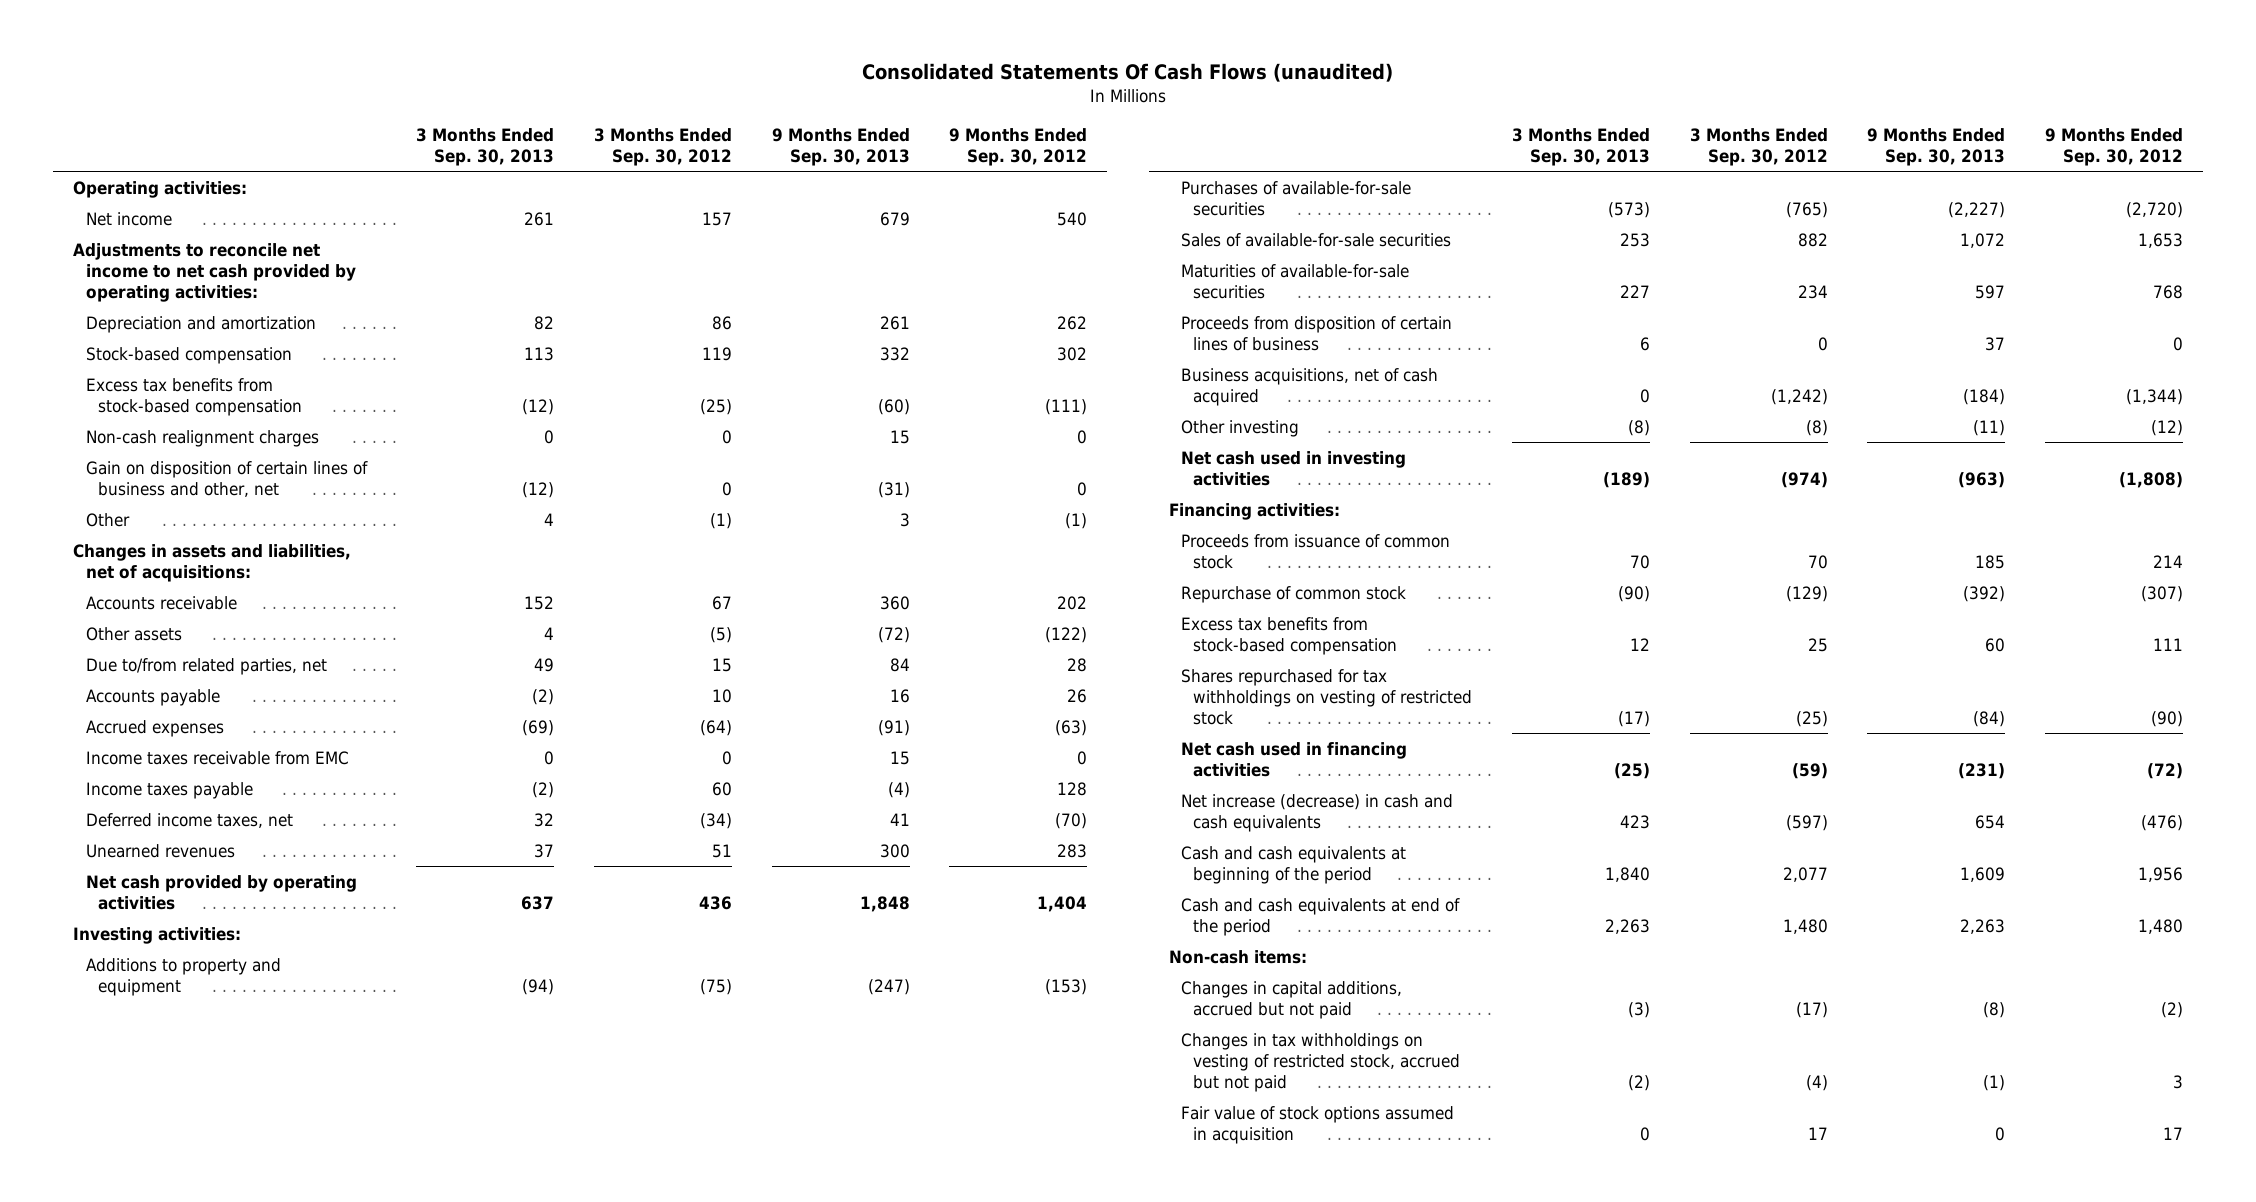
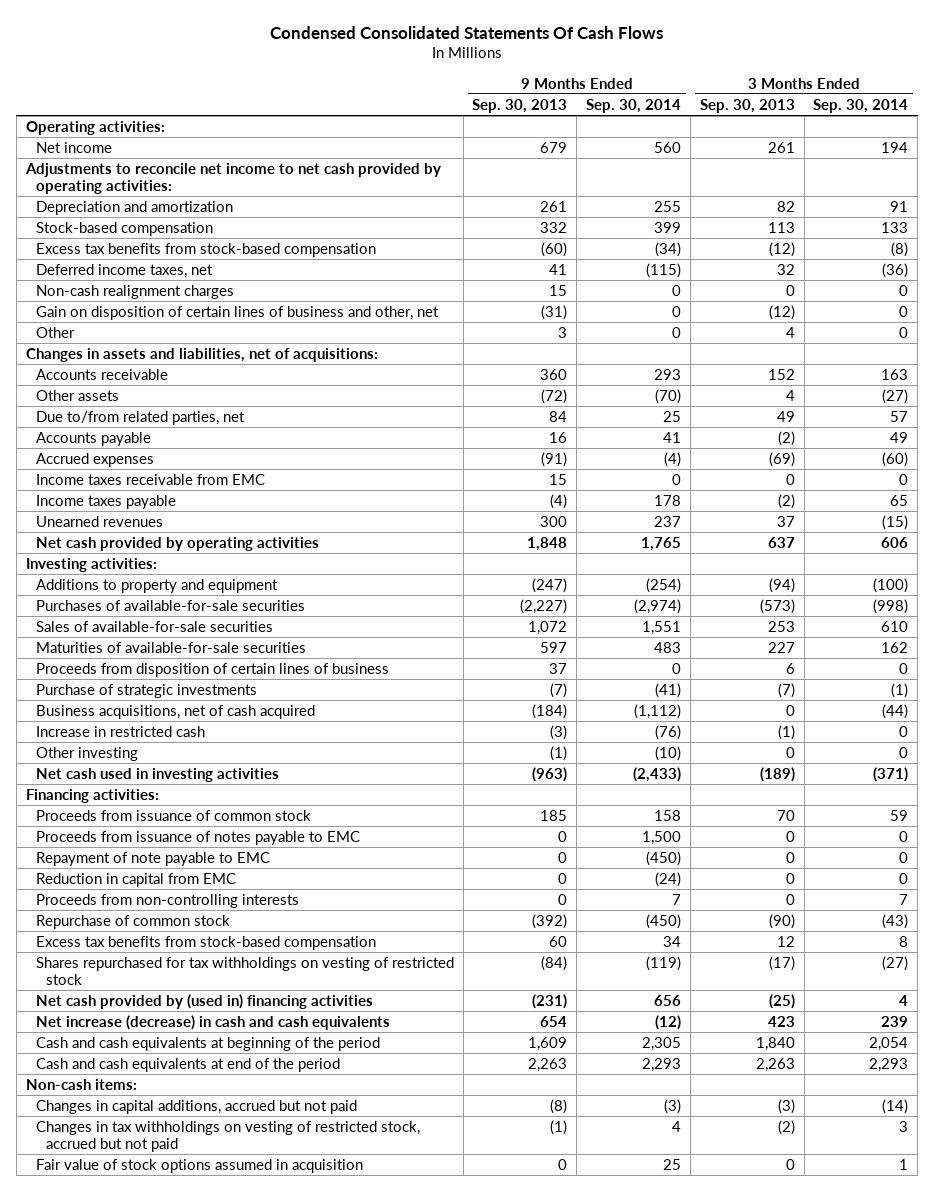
- Consolidated Statements Of Cash Flows (unaudited)
+ Condensed Consolidated Statements Of Cash Flows
- | 3 Months Ended Sep. 30, 2013 | 3 Months Ended Sep. 30, 2012 | 9 Months Ended Sep. 30, 2013 | 9 Months Ended Sep. 30, 2012
+ | 9 Months Ended Sep. 30, 2013 | 9 Months Ended Sep. 30, 2014 | 3 Months Ended Sep. 30, 2013 | 3 Months Ended Sep. 30, 2014
moved up: Deferred income taxes, net | 41 | (115) | 32 | (36)
+ Purchase of strategic investments | (7) | (41) | (7) | (1)
- Other investing | (8) | (8) | (11) | (12)
+ Increase in restricted cash | (3) | (76) | (1) | 0
+ Other investing | (1) | (10) | 0 | 0
+ Proceeds from issuance of notes payable to EMC | 0 | 1,500 | 0 | 0
+ Repayment of note payable to EMC | 0 | (450) | 0 | 0
+ Reduction in capital from EMC | 0 | (24) | 0 | 0
+ Proceeds from non-controlling interests | 0 | 7 | 0 | 7
- Net cash used in financing activities | (25) | (59) | (231) | (72)
+ Net cash provided by (used in) financing activities | (231) | 656 | (25) | 4

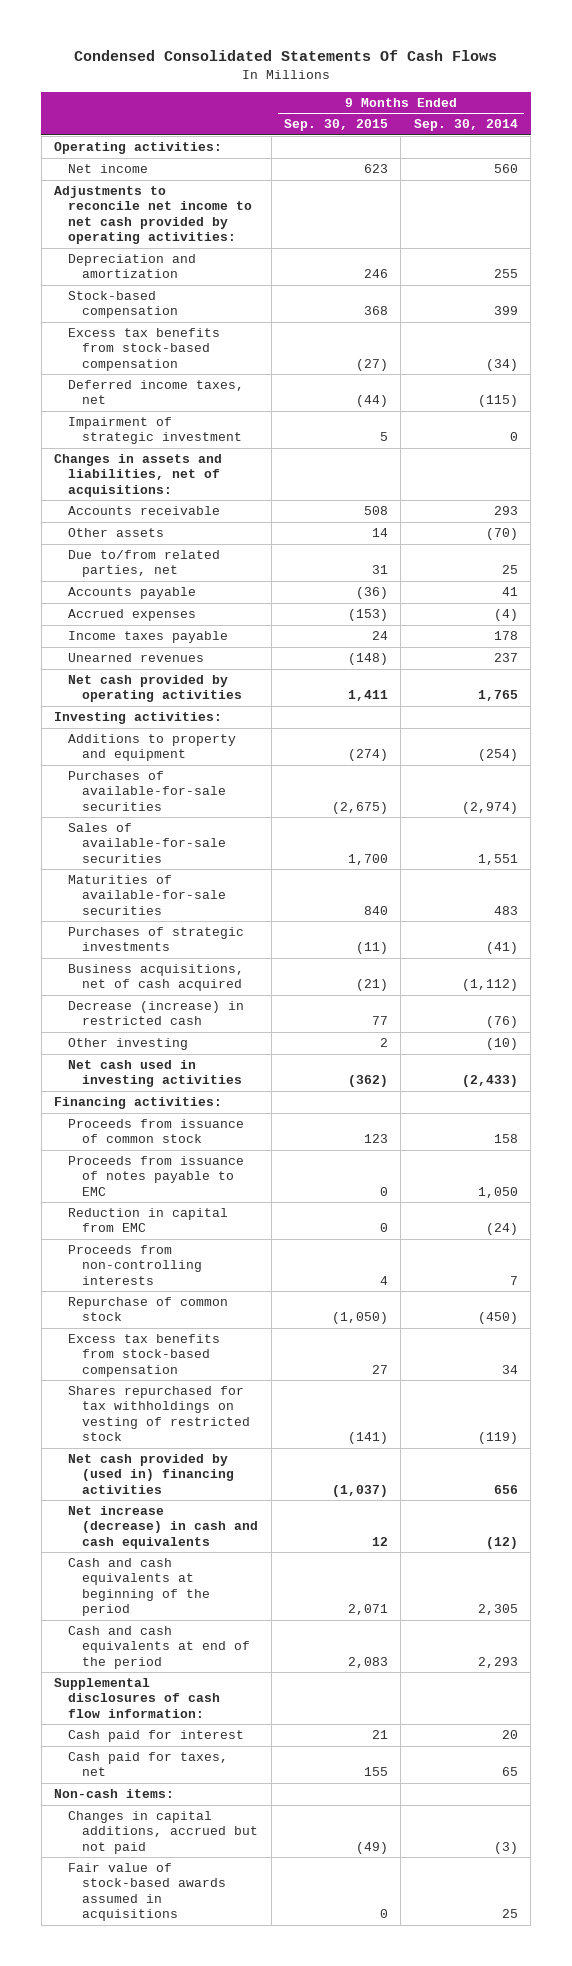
- | 9 Months Ended Sep. 30, 2013 | 9 Months Ended Sep. 30, 2014 | 3 Months Ended Sep. 30, 2013 | 3 Months Ended Sep. 30, 2014
+ | 9 Months Ended Sep. 30, 2015 | 9 Months Ended Sep. 30, 2014
- Non-cash realignment charges | 15 | 0 | 0 | 0
- Gain on disposition of certain lines of business and other, net | (31) | 0 | (12) | 0
- Other | 3 | 0 | 4 | 0
+ Impairment of strategic investment | 5 | 0
- Income taxes receivable from EMC | 15 | 0 | 0 | 0
- Proceeds from disposition of certain lines of business | 37 | 0 | 6 | 0
- Purchase of strategic investments | (7) | (41) | (7) | (1)
+ Purchases of strategic investments | (11) | (41)
- Increase in restricted cash | (3) | (76) | (1) | 0
+ Decrease (increase) in restricted cash | 77 | (76)
- Proceeds from issuance of notes payable to EMC | 0 | 1,500 | 0 | 0
- Repayment of note payable to EMC | 0 | (450) | 0 | 0
+ Proceeds from issuance of notes payable to EMC | 0 | 1,050
+ Supplemental disclosures of cash flow information:
+ Cash paid for interest | 21 | 20
+ Cash paid for taxes, net | 155 | 65
- Changes in tax withholdings on vesting of restricted stock, accrued but not paid | (1) | 4 | (2) | 3
- Fair value of stock options assumed in acquisition | 0 | 25 | 0 | 1
+ Fair value of stock-based awards assumed in acquisitions | 0 | 25

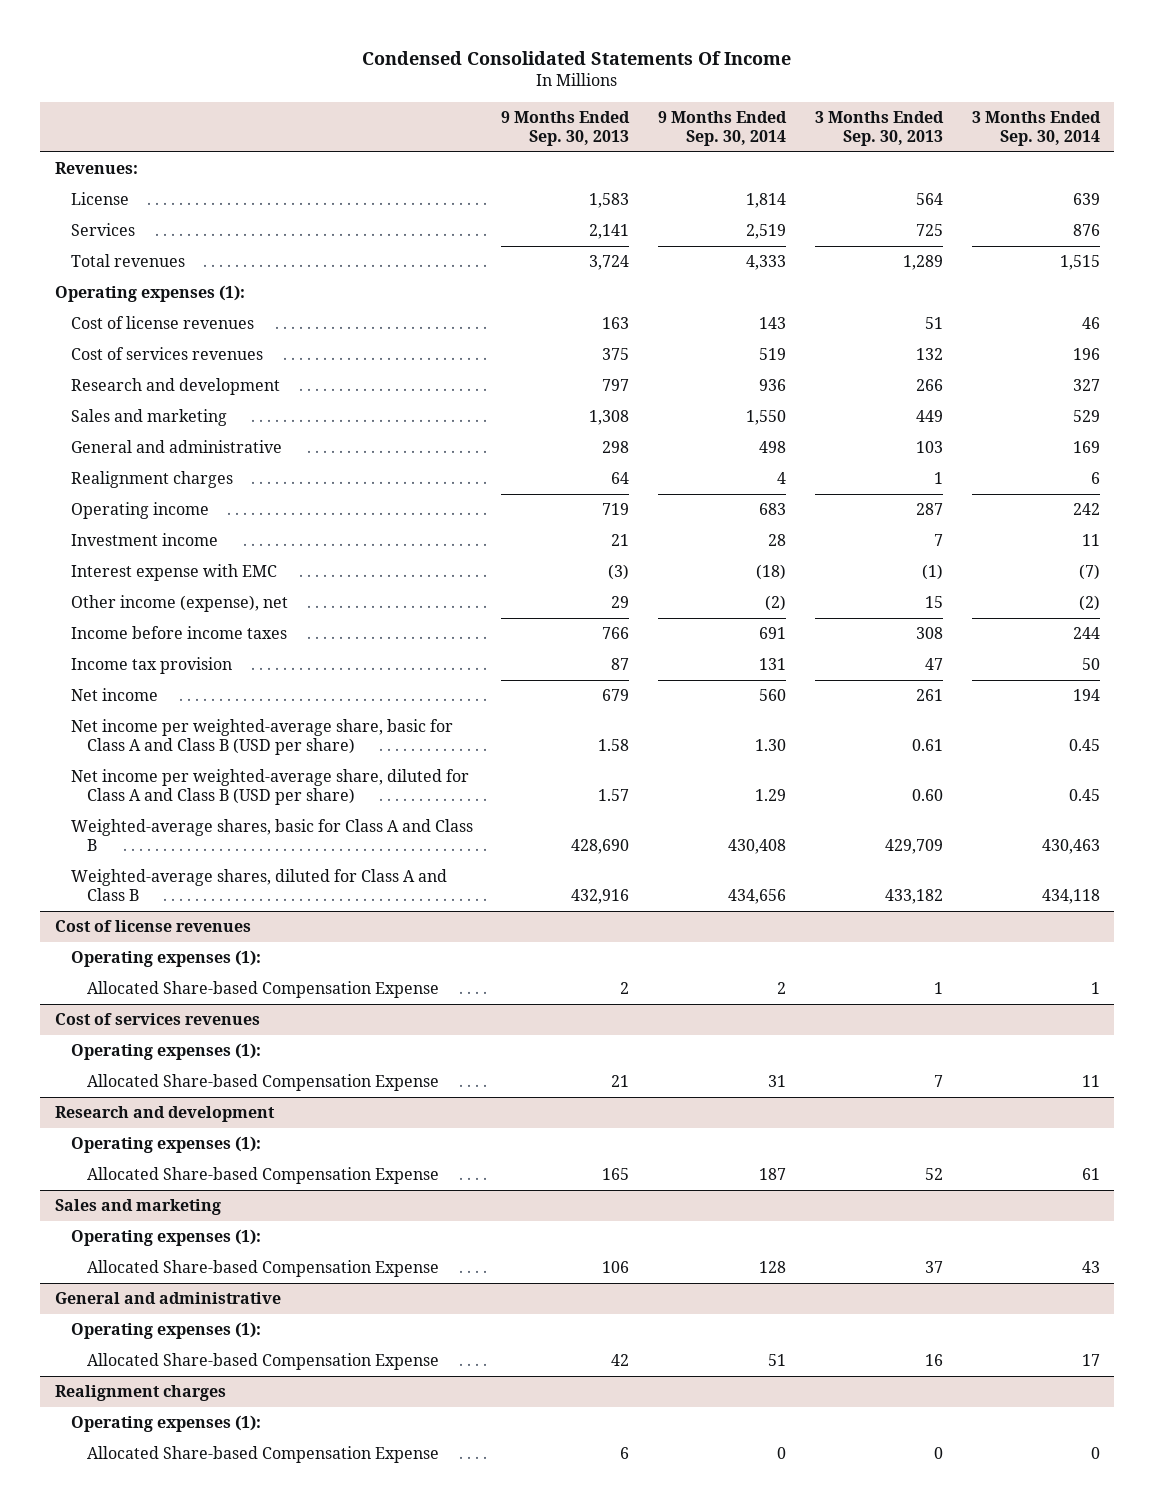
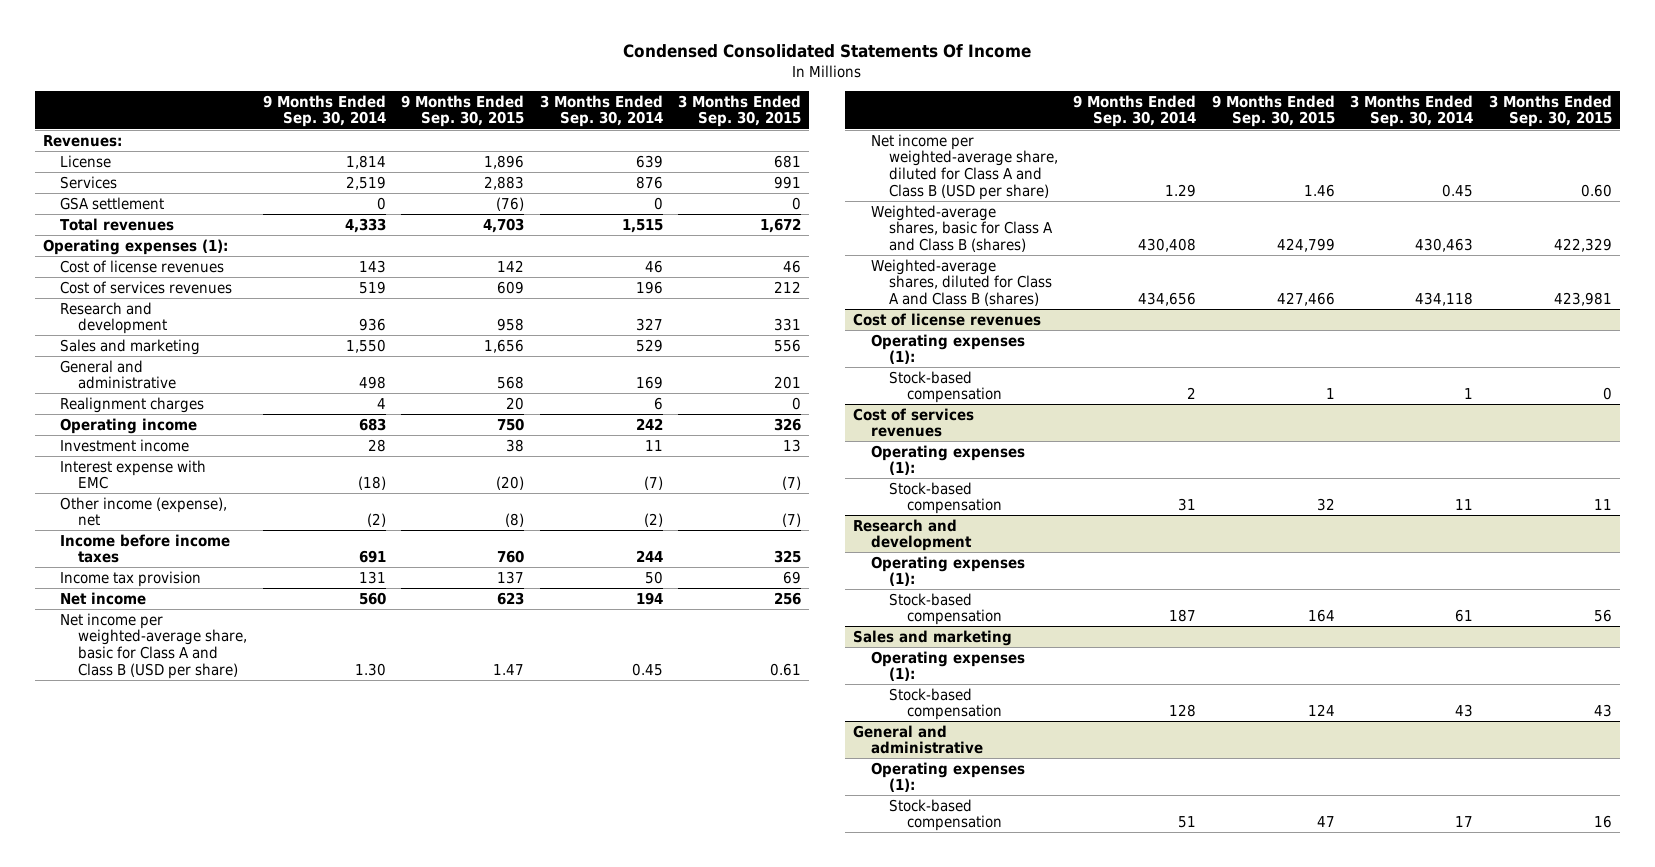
- | 9 Months Ended Sep. 30, 2013 | 9 Months Ended Sep. 30, 2014 | 3 Months Ended Sep. 30, 2013 | 3 Months Ended Sep. 30, 2014
+ | 9 Months Ended Sep. 30, 2014 | 9 Months Ended Sep. 30, 2015 | 3 Months Ended Sep. 30, 2014 | 3 Months Ended Sep. 30, 2015
+ GSA settlement | 0 | (76) | 0 | 0
- Weighted-average shares, basic for Class A and Class B | 428,690 | 430,408 | 429,709 | 430,463
- Weighted-average shares, diluted for Class A and Class B | 432,916 | 434,656 | 433,182 | 434,118
+ Weighted-average shares, basic for Class A and Class B (shares) | 430,408 | 424,799 | 430,463 | 422,329
+ Weighted-average shares, diluted for Class A and Class B (shares) | 434,656 | 427,466 | 434,118 | 423,981
@ Cost of license revenues
- Allocated Share-based Compensation Expense | 2 | 2 | 1 | 1
+ Stock-based compensation | 2 | 1 | 1 | 0
@ Cost of services revenues
- Allocated Share-based Compensation Expense | 21 | 31 | 7 | 11
+ Stock-based compensation | 31 | 32 | 11 | 11
@ Research and development
- Allocated Share-based Compensation Expense | 165 | 187 | 52 | 61
+ Stock-based compensation | 187 | 164 | 61 | 56
@ Sales and marketing
- Allocated Share-based Compensation Expense | 106 | 128 | 37 | 43
+ Stock-based compensation | 128 | 124 | 43 | 43
@ General and administrative
- Allocated Share-based Compensation Expense | 42 | 51 | 16 | 17
- Realignment charges
- Operating expenses (1):
- Allocated Share-based Compensation Expense | 6 | 0 | 0 | 0
@ General and administrative
+ Stock-based compensation | 51 | 47 | 17 | 16

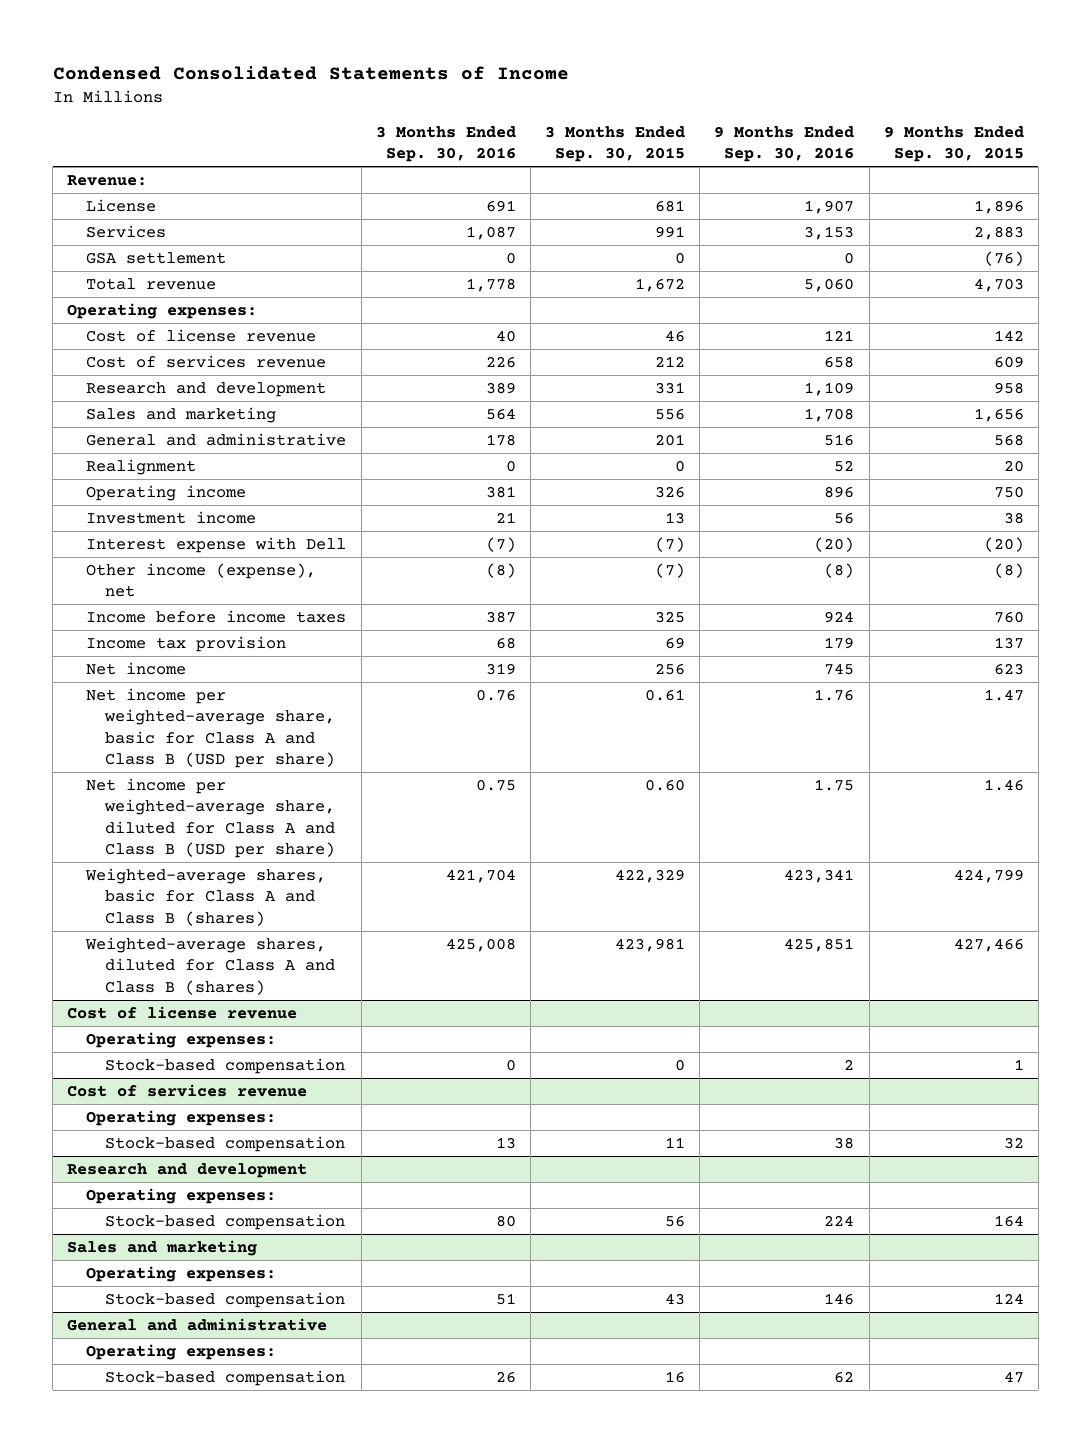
- Condensed Consolidated Statements Of Income
+ Condensed Consolidated Statements of Income
- | 9 Months Ended Sep. 30, 2014 | 9 Months Ended Sep. 30, 2015 | 3 Months Ended Sep. 30, 2014 | 3 Months Ended Sep. 30, 2015
+ | 3 Months Ended Sep. 30, 2016 | 3 Months Ended Sep. 30, 2015 | 9 Months Ended Sep. 30, 2016 | 9 Months Ended Sep. 30, 2015
- Revenues:
+ Revenue:
- Total revenues | 4,333 | 4,703 | 1,515 | 1,672
- Operating expenses (1):
- Cost of license revenues | 143 | 142 | 46 | 46
- Cost of services revenues | 519 | 609 | 196 | 212
+ Total revenue | 1,778 | 1,672 | 5,060 | 4,703
+ Operating expenses:
+ Cost of license revenue | 40 | 46 | 121 | 142
+ Cost of services revenue | 226 | 212 | 658 | 609
- Realignment charges | 4 | 20 | 6 | 0
+ Realignment | 0 | 0 | 52 | 20
- Interest expense with EMC | (18) | (20) | (7) | (7)
+ Interest expense with Dell | (7) | (7) | (20) | (20)
- Cost of license revenues
- Operating expenses (1):
+ Cost of license revenue
+ Operating expenses:
- Cost of services revenues
- Operating expenses (1):
+ Cost of services revenue
+ Operating expenses:
@ Research and development
- Operating expenses (1):
+ Operating expenses:
@ Sales and marketing
- Operating expenses (1):
+ Operating expenses:
@ General and administrative
- Operating expenses (1):
+ Operating expenses:

